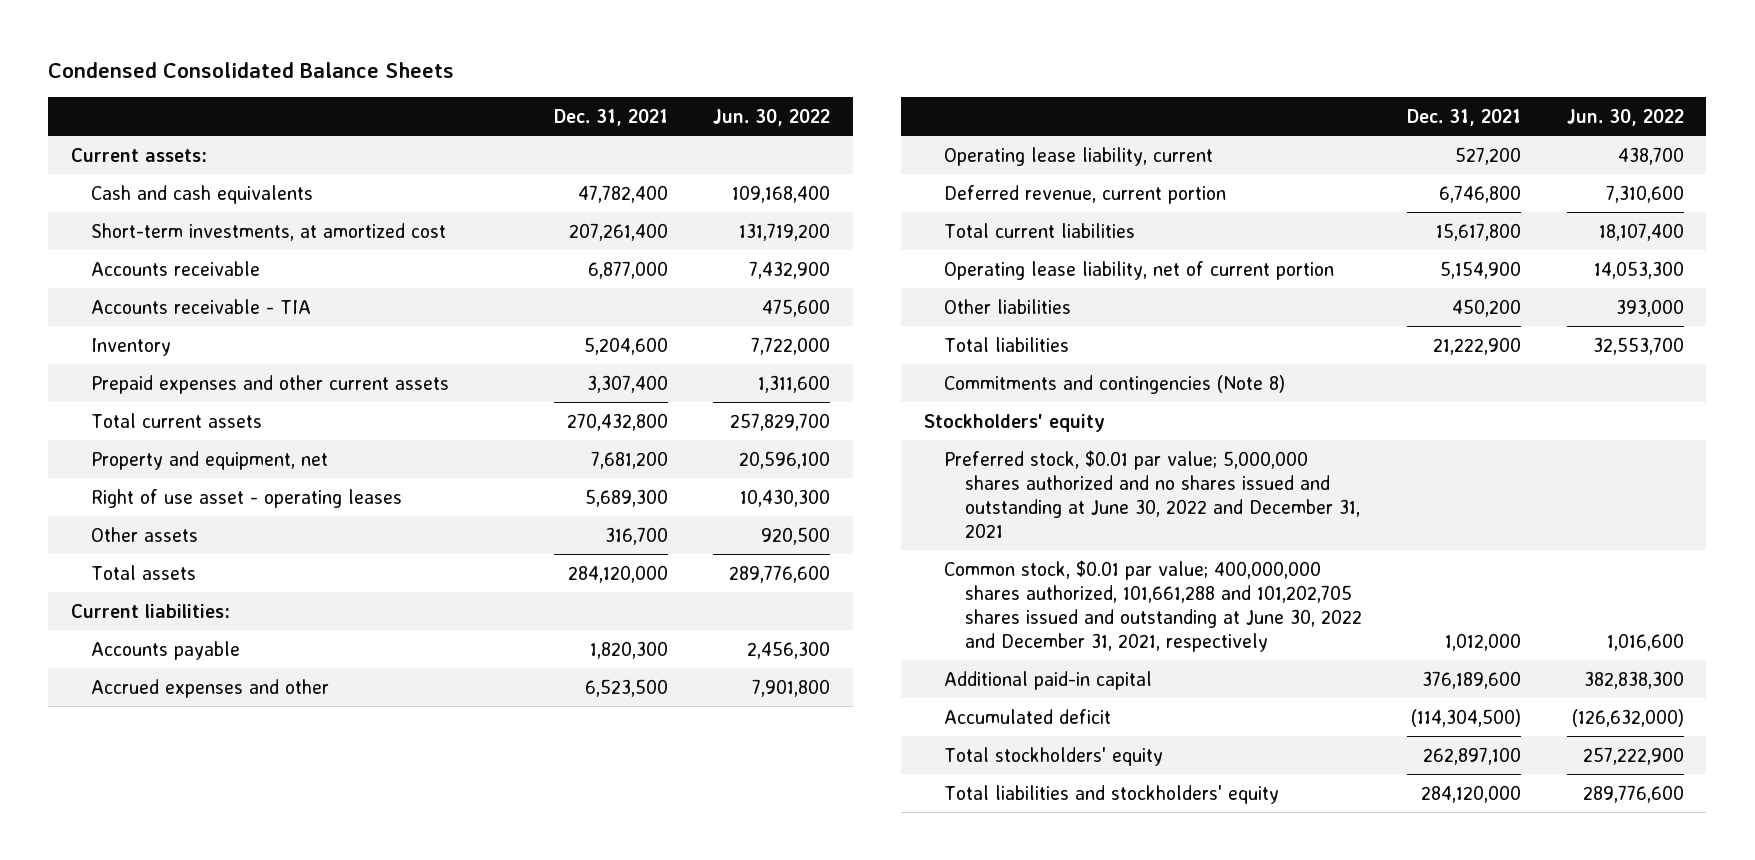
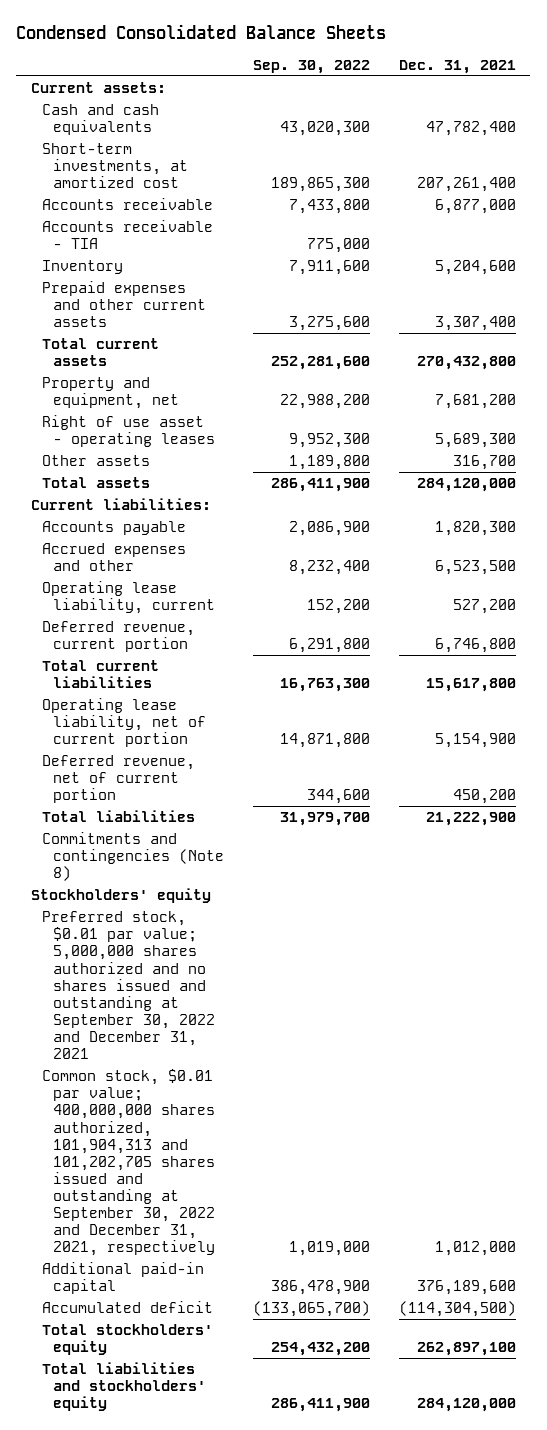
- | Dec. 31, 2021 | Jun. 30, 2022
+ | Sep. 30, 2022 | Dec. 31, 2021
- Other liabilities | 450,200 | 393,000
+ Deferred revenue, net of current portion | 344,600 | 450,200
- Preferred stock, $0.01 par value; 5,000,000 shares authorized and no shares issued and outstanding at June 30, 2022 and December 31, 2021
- Common stock, $0.01 par value; 400,000,000 shares authorized, 101,661,288 and 101,202,705 shares issued and outstanding at June 30, 2022 and December 31, 2021, respectively | 1,012,000 | 1,016,600
+ Preferred stock, $0.01 par value; 5,000,000 shares authorized and no shares issued and outstanding at September 30, 2022 and December 31, 2021
+ Common stock, $0.01 par value; 400,000,000 shares authorized, 101,904,313 and 101,202,705 shares issued and outstanding at September 30, 2022 and December 31, 2021, respectively | 1,019,000 | 1,012,000

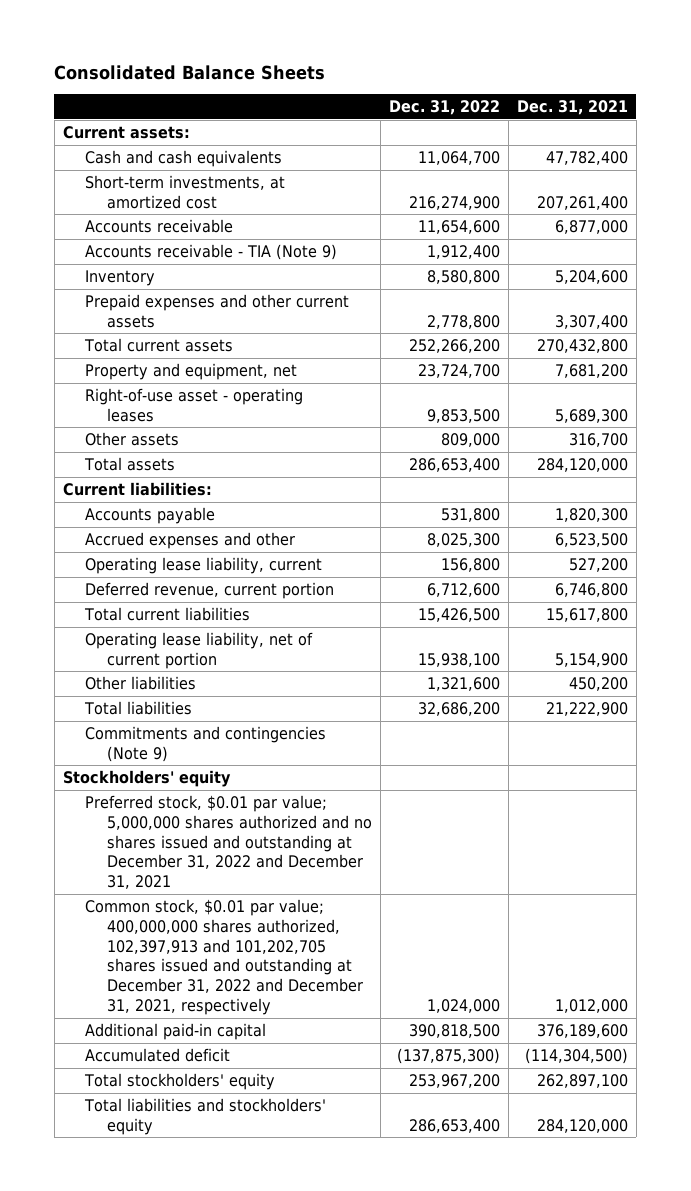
- Condensed Consolidated Balance Sheets
+ Consolidated Balance Sheets
- | Sep. 30, 2022 | Dec. 31, 2021
+ | Dec. 31, 2022 | Dec. 31, 2021
- Accounts receivable - TIA | 775,000 |
+ Accounts receivable - TIA (Note 9) | 1,912,400 |
- Right of use asset - operating leases | 9,952,300 | 5,689,300
+ Right-of-use asset - operating leases | 9,853,500 | 5,689,300
- Deferred revenue, net of current portion | 344,600 | 450,200
+ Other liabilities | 1,321,600 | 450,200
- Commitments and contingencies (Note 8)
+ Commitments and contingencies (Note 9)
- Preferred stock, $0.01 par value; 5,000,000 shares authorized and no shares issued and outstanding at September 30, 2022 and December 31, 2021
- Common stock, $0.01 par value; 400,000,000 shares authorized, 101,904,313 and 101,202,705 shares issued and outstanding at September 30, 2022 and December 31, 2021, respectively | 1,019,000 | 1,012,000
+ Preferred stock, $0.01 par value; 5,000,000 shares authorized and no shares issued and outstanding at December 31, 2022 and December 31, 2021
+ Common stock, $0.01 par value; 400,000,000 shares authorized, 102,397,913 and 101,202,705 shares issued and outstanding at December 31, 2022 and December 31, 2021, respectively | 1,024,000 | 1,012,000

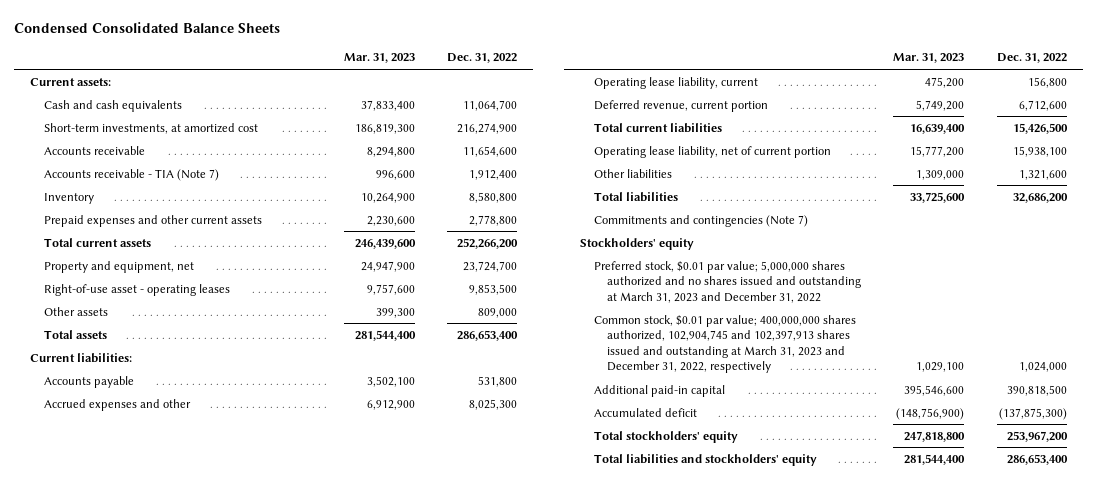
- Consolidated Balance Sheets
+ Condensed Consolidated Balance Sheets
- | Dec. 31, 2022 | Dec. 31, 2021
+ | Mar. 31, 2023 | Dec. 31, 2022
- Accounts receivable - TIA (Note 9) | 1,912,400 |
+ Accounts receivable - TIA (Note 7) | 996,600 | 1,912,400
- Commitments and contingencies (Note 9)
+ Commitments and contingencies (Note 7)
- Preferred stock, $0.01 par value; 5,000,000 shares authorized and no shares issued and outstanding at December 31, 2022 and December 31, 2021
- Common stock, $0.01 par value; 400,000,000 shares authorized, 102,397,913 and 101,202,705 shares issued and outstanding at December 31, 2022 and December 31, 2021, respectively | 1,024,000 | 1,012,000
+ Preferred stock, $0.01 par value; 5,000,000 shares authorized and no shares issued and outstanding at March 31, 2023 and December 31, 2022
+ Common stock, $0.01 par value; 400,000,000 shares authorized, 102,904,745 and 102,397,913 shares issued and outstanding at March 31, 2023 and December 31, 2022, respectively | 1,029,100 | 1,024,000

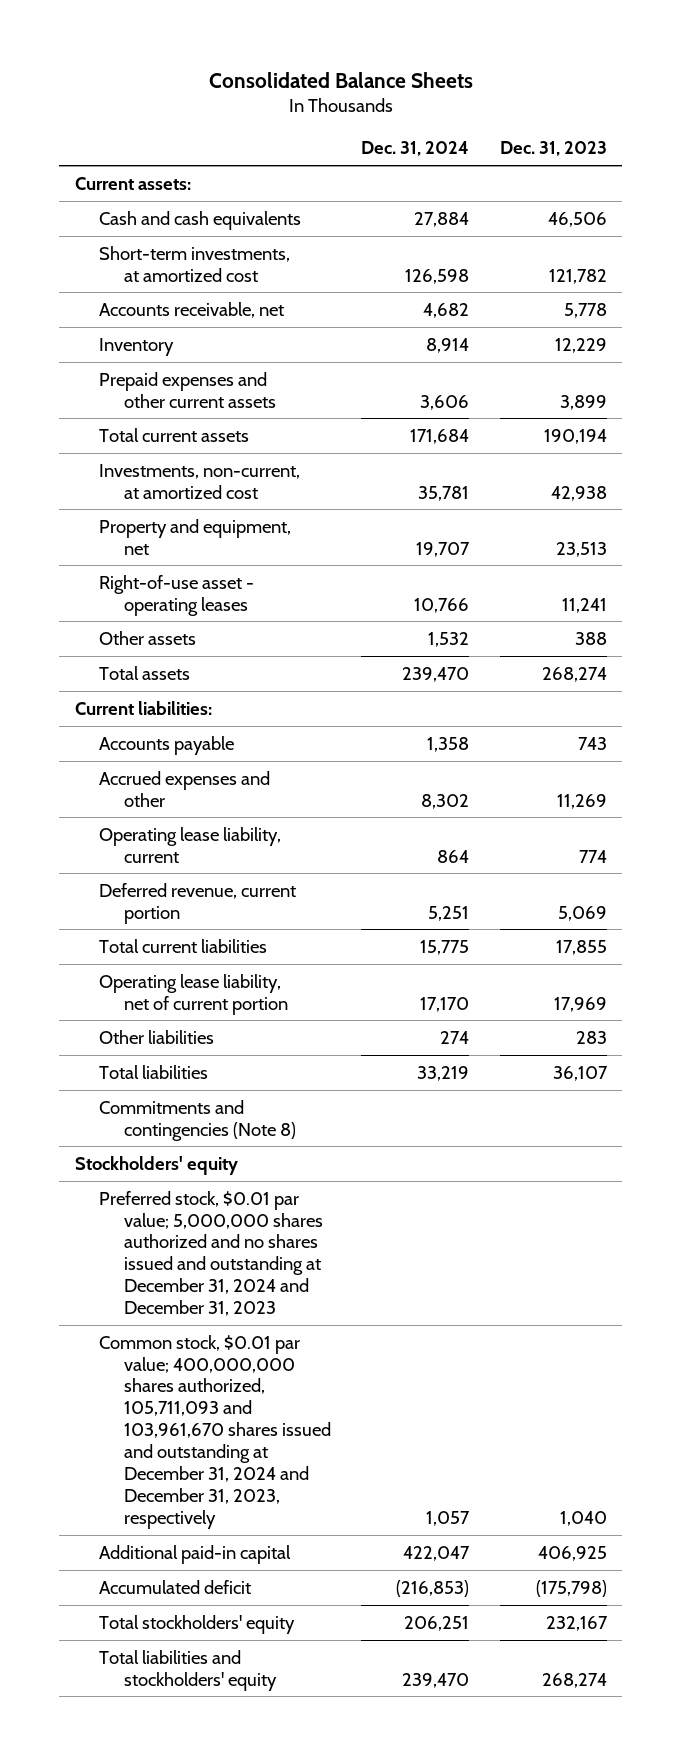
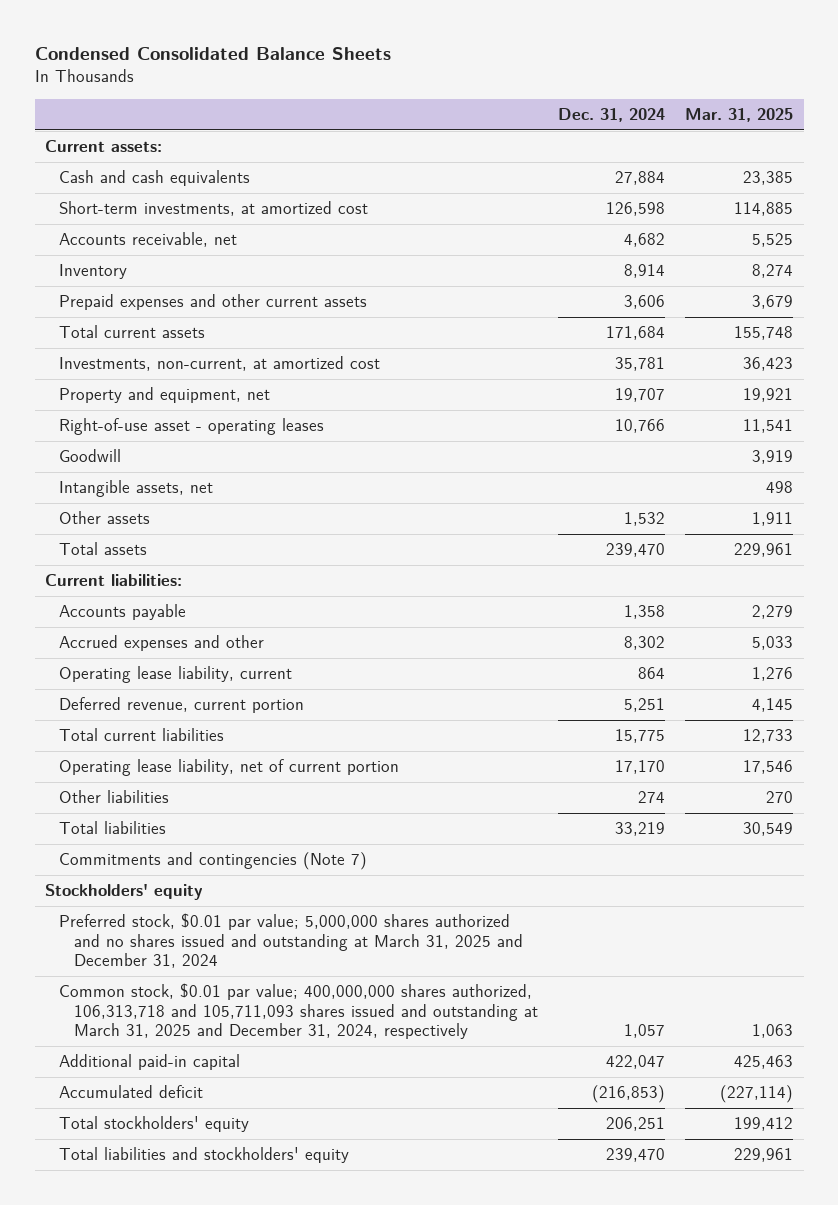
- Consolidated Balance Sheets
+ Condensed Consolidated Balance Sheets
- | Dec. 31, 2024 | Dec. 31, 2023
+ | Dec. 31, 2024 | Mar. 31, 2025
+ Goodwill | | 3,919
+ Intangible assets, net | | 498
- Commitments and contingencies (Note 8)
+ Commitments and contingencies (Note 7)
- Preferred stock, $0.01 par value; 5,000,000 shares authorized and no shares issued and outstanding at December 31, 2024 and December 31, 2023
- Common stock, $0.01 par value; 400,000,000 shares authorized, 105,711,093 and 103,961,670 shares issued and outstanding at December 31, 2024 and December 31, 2023, respectively | 1,057 | 1,040
+ Preferred stock, $0.01 par value; 5,000,000 shares authorized and no shares issued and outstanding at March 31, 2025 and December 31, 2024
+ Common stock, $0.01 par value; 400,000,000 shares authorized, 106,313,718 and 105,711,093 shares issued and outstanding at March 31, 2025 and December 31, 2024, respectively | 1,057 | 1,063

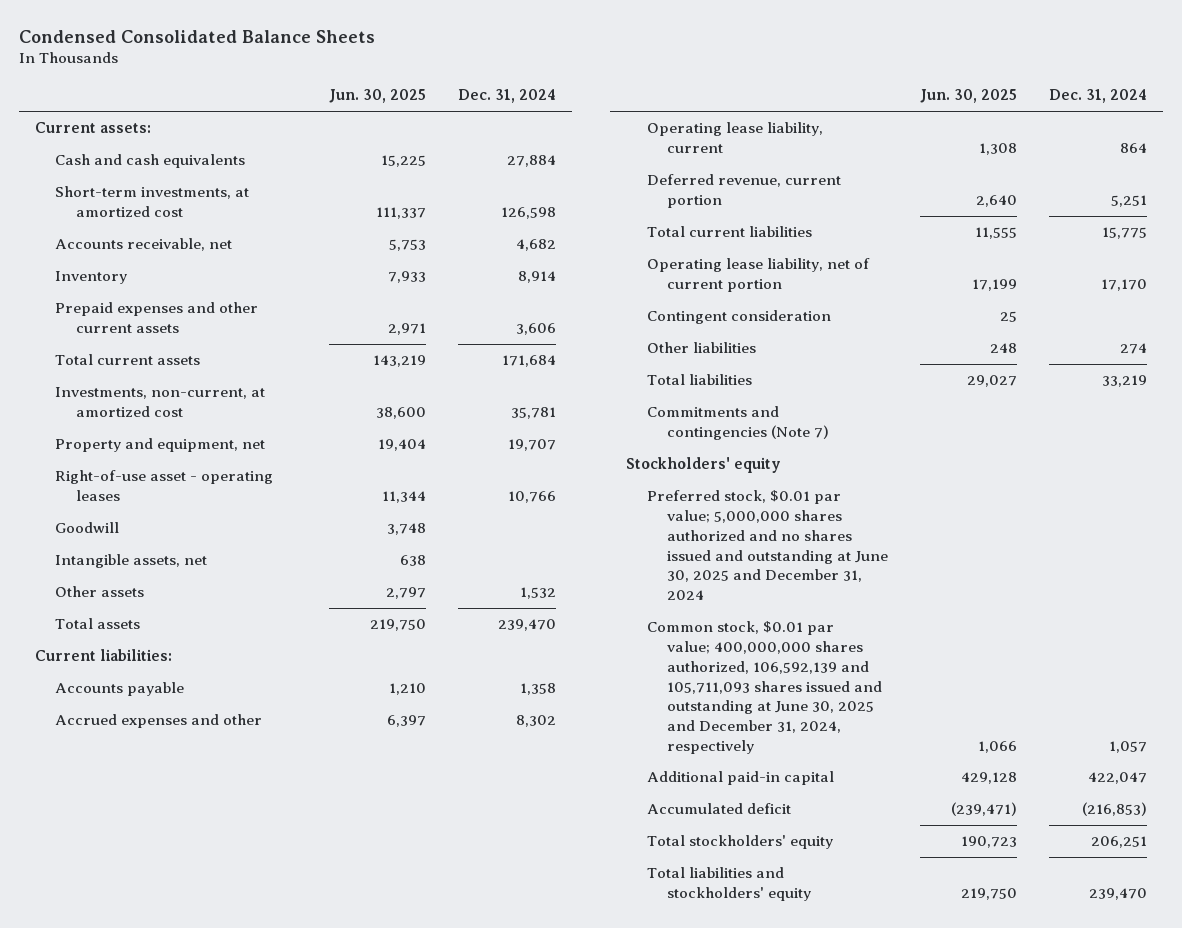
- | Dec. 31, 2024 | Mar. 31, 2025
+ | Jun. 30, 2025 | Dec. 31, 2024
+ Contingent consideration | 25 |
- Preferred stock, $0.01 par value; 5,000,000 shares authorized and no shares issued and outstanding at March 31, 2025 and December 31, 2024
- Common stock, $0.01 par value; 400,000,000 shares authorized, 106,313,718 and 105,711,093 shares issued and outstanding at March 31, 2025 and December 31, 2024, respectively | 1,057 | 1,063
+ Preferred stock, $0.01 par value; 5,000,000 shares authorized and no shares issued and outstanding at June 30, 2025 and December 31, 2024
+ Common stock, $0.01 par value; 400,000,000 shares authorized, 106,592,139 and 105,711,093 shares issued and outstanding at June 30, 2025 and December 31, 2024, respectively | 1,066 | 1,057

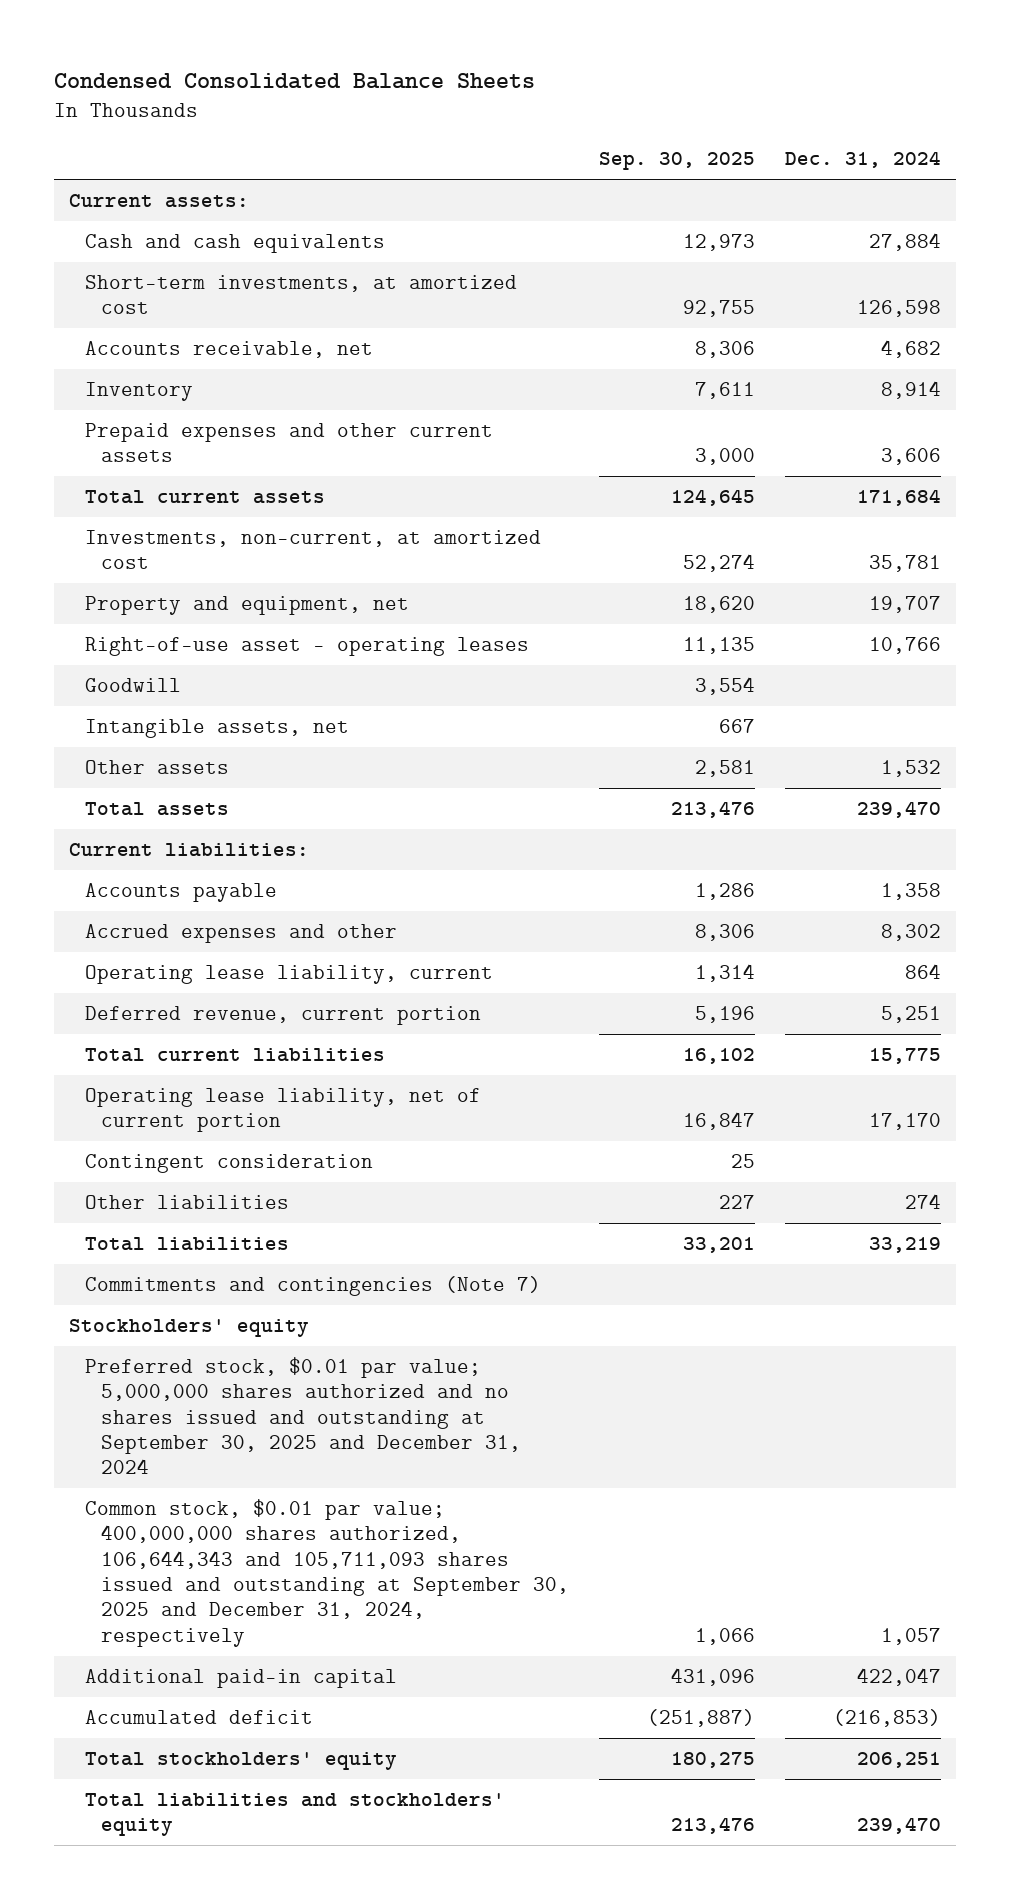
- | Jun. 30, 2025 | Dec. 31, 2024
+ | Sep. 30, 2025 | Dec. 31, 2024
- Preferred stock, $0.01 par value; 5,000,000 shares authorized and no shares issued and outstanding at June 30, 2025 and December 31, 2024
- Common stock, $0.01 par value; 400,000,000 shares authorized, 106,592,139 and 105,711,093 shares issued and outstanding at June 30, 2025 and December 31, 2024, respectively | 1,066 | 1,057
+ Preferred stock, $0.01 par value; 5,000,000 shares authorized and no shares issued and outstanding at September 30, 2025 and December 31, 2024
+ Common stock, $0.01 par value; 400,000,000 shares authorized, 106,644,343 and 105,711,093 shares issued and outstanding at September 30, 2025 and December 31, 2024, respectively | 1,066 | 1,057

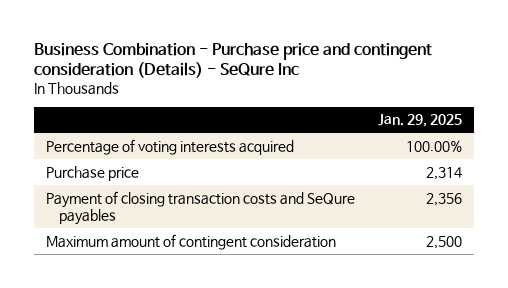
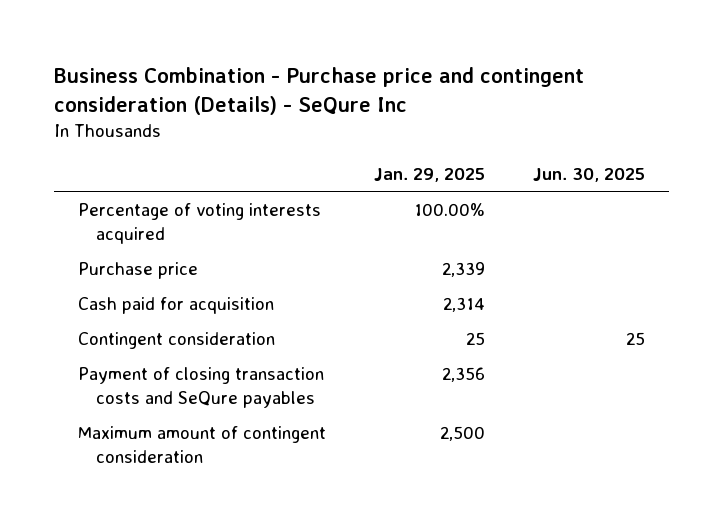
- | Jan. 29, 2025
+ | Jan. 29, 2025 | Jun. 30, 2025
- Purchase price | 2,314
+ Purchase price | 2,339 |
+ Cash paid for acquisition | 2,314 |
+ Contingent consideration | 25 | 25

